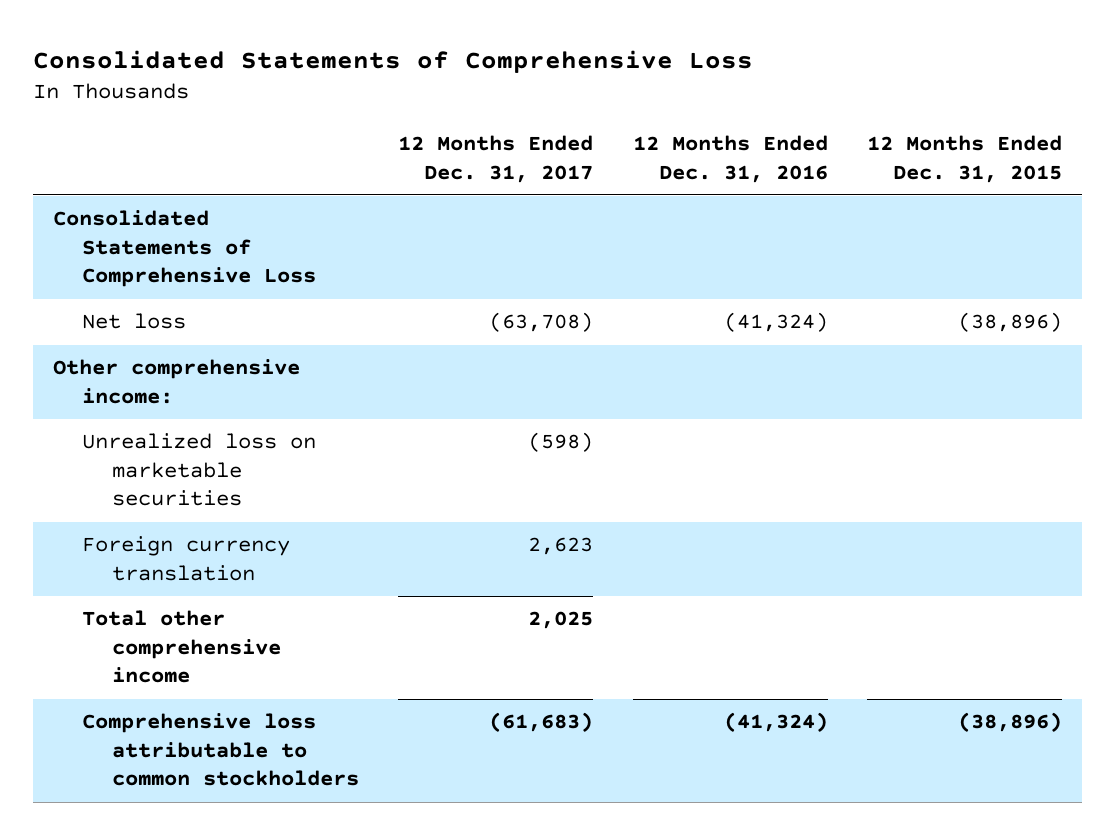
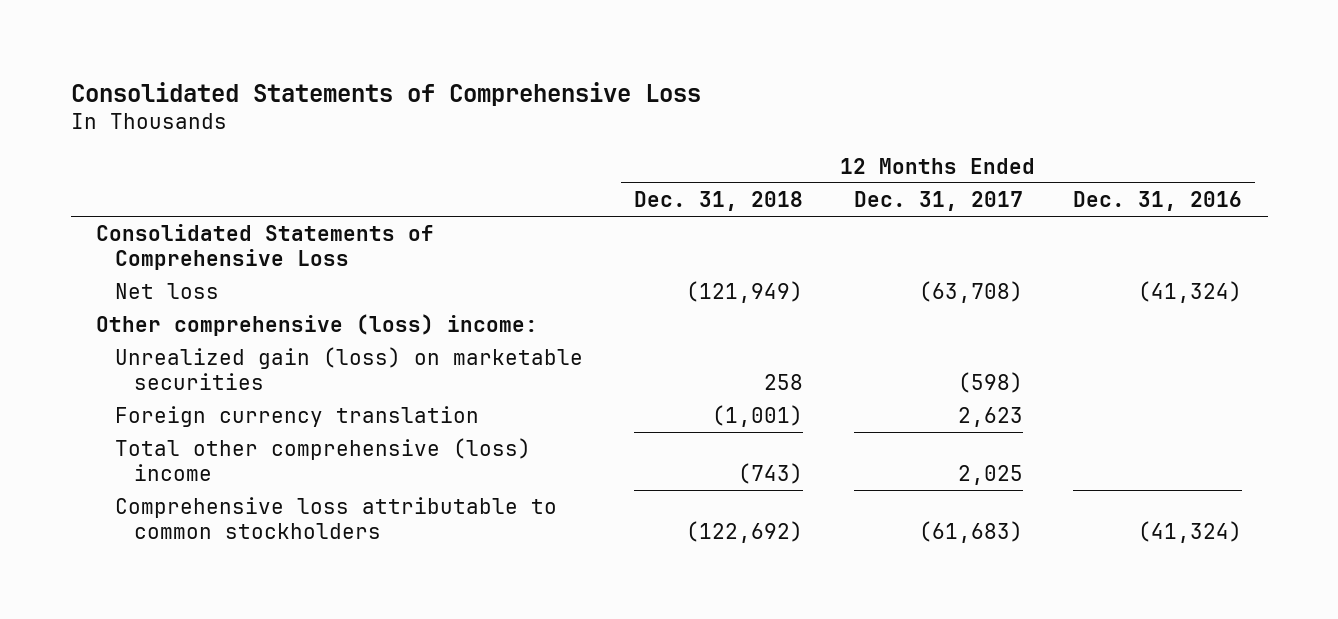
- | 12 Months Ended Dec. 31, 2017 | 12 Months Ended Dec. 31, 2016 | 12 Months Ended Dec. 31, 2015
+ | 12 Months Ended Dec. 31, 2018 | 12 Months Ended Dec. 31, 2017 | 12 Months Ended Dec. 31, 2016
- Other comprehensive income:
- Unrealized loss on marketable securities | (598) | |
+ Other comprehensive (loss) income:
+ Unrealized gain (loss) on marketable securities | 258 | (598) |
- Total other comprehensive income | 2,025 | |
+ Total other comprehensive (loss) income | (743) | 2,025 |

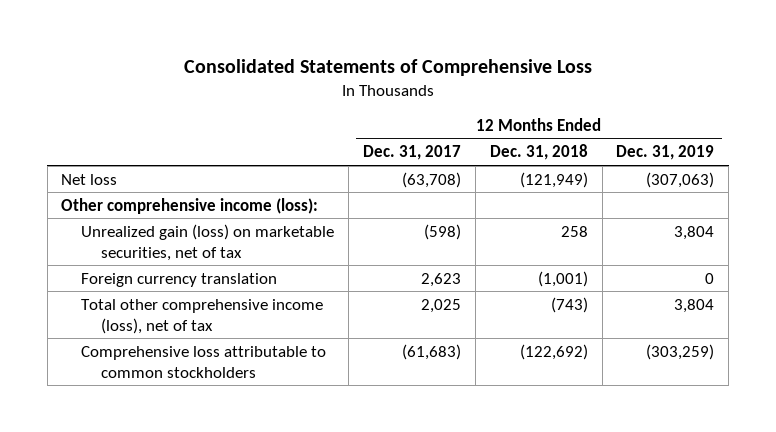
- | 12 Months Ended Dec. 31, 2018 | 12 Months Ended Dec. 31, 2017 | 12 Months Ended Dec. 31, 2016
+ | 12 Months Ended Dec. 31, 2017 | 12 Months Ended Dec. 31, 2018 | 12 Months Ended Dec. 31, 2019
- Consolidated Statements of Comprehensive Loss
- Other comprehensive (loss) income:
- Unrealized gain (loss) on marketable securities | 258 | (598) |
+ Other comprehensive income (loss):
+ Unrealized gain (loss) on marketable securities, net of tax | (598) | 258 | 3,804
- Total other comprehensive (loss) income | (743) | 2,025 |
+ Total other comprehensive income (loss), net of tax | 2,025 | (743) | 3,804

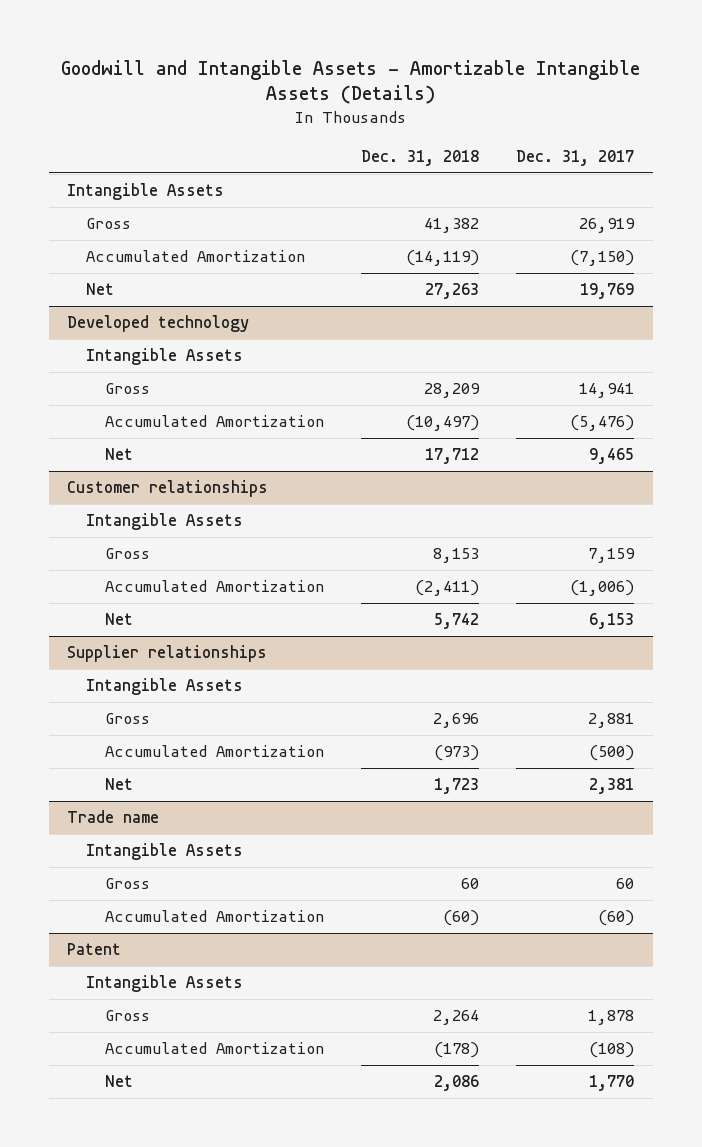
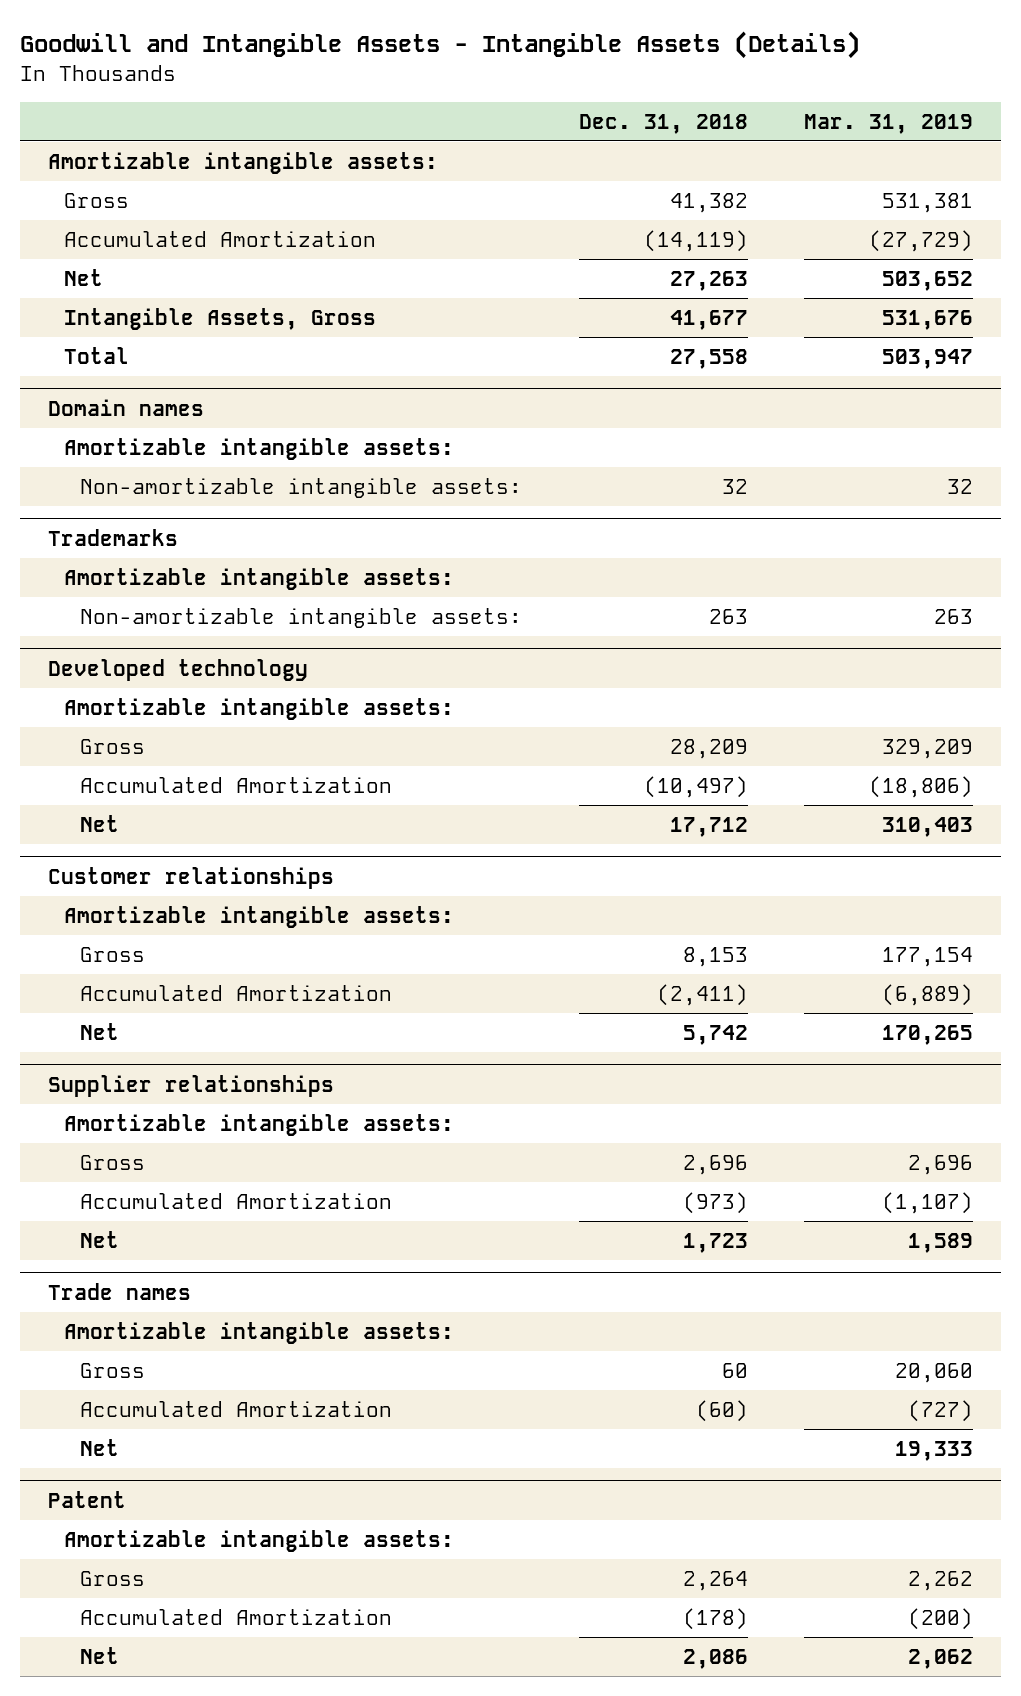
- Goodwill and Intangible Assets - Amortizable Intangible Assets (Details)
+ Goodwill and Intangible Assets - Intangible Assets (Details)
- | Dec. 31, 2018 | Dec. 31, 2017
+ | Dec. 31, 2018 | Mar. 31, 2019
- Intangible Assets
+ Amortizable intangible assets:
+ Intangible Assets, Gross | 41,677 | 531,676
+ Total | 27,558 | 503,947
+ Domain names
+ Amortizable intangible assets:
+ Non-amortizable intangible assets: | 32 | 32
+ Trademarks
+ Amortizable intangible assets:
+ Non-amortizable intangible assets: | 263 | 263
@ Developed technology
- Intangible Assets
+ Amortizable intangible assets:
@ Customer relationships
- Intangible Assets
+ Amortizable intangible assets:
@ Supplier relationships
- Intangible Assets
+ Amortizable intangible assets:
- Trade name
- Intangible Assets
+ Trade names
+ Amortizable intangible assets:
+ Net | | 19,333
@ Patent
- Intangible Assets
+ Amortizable intangible assets:

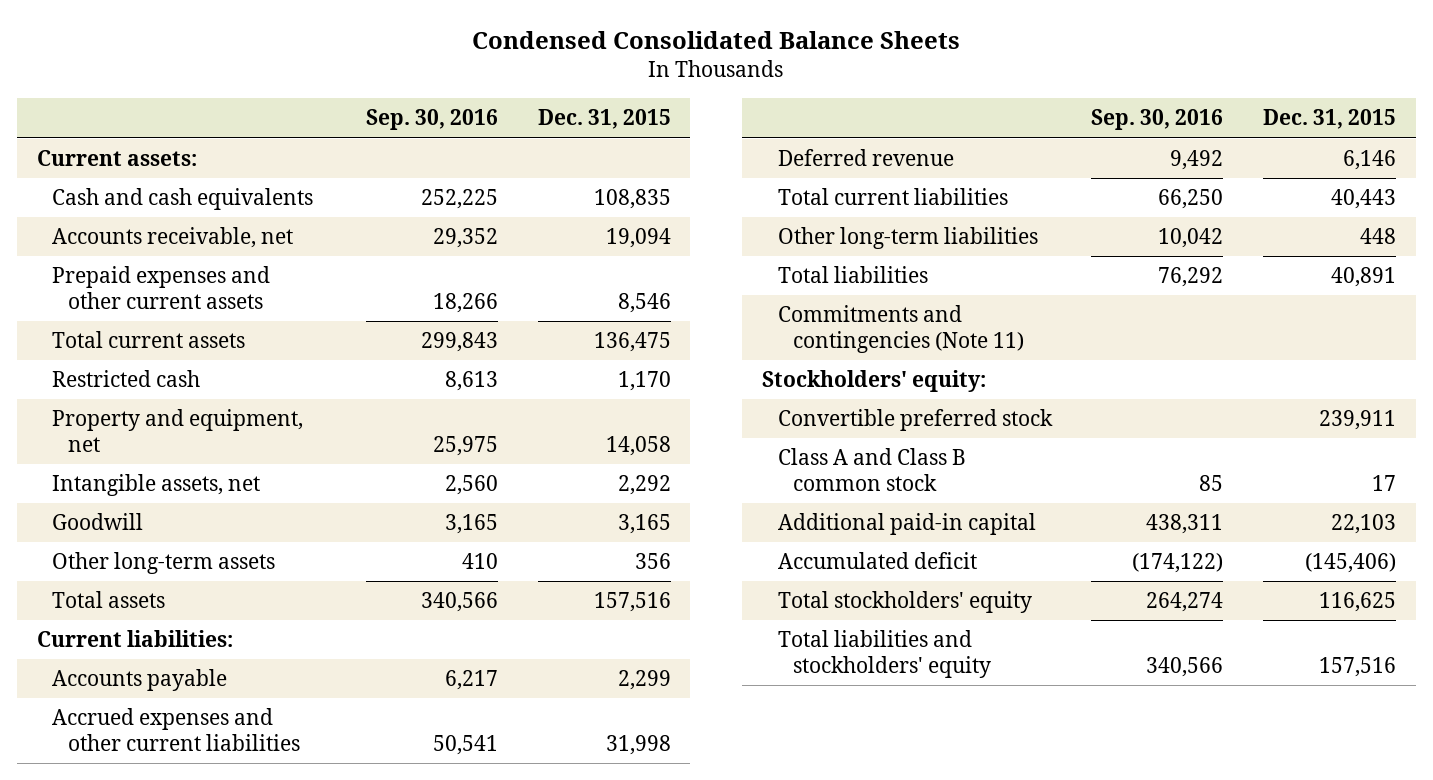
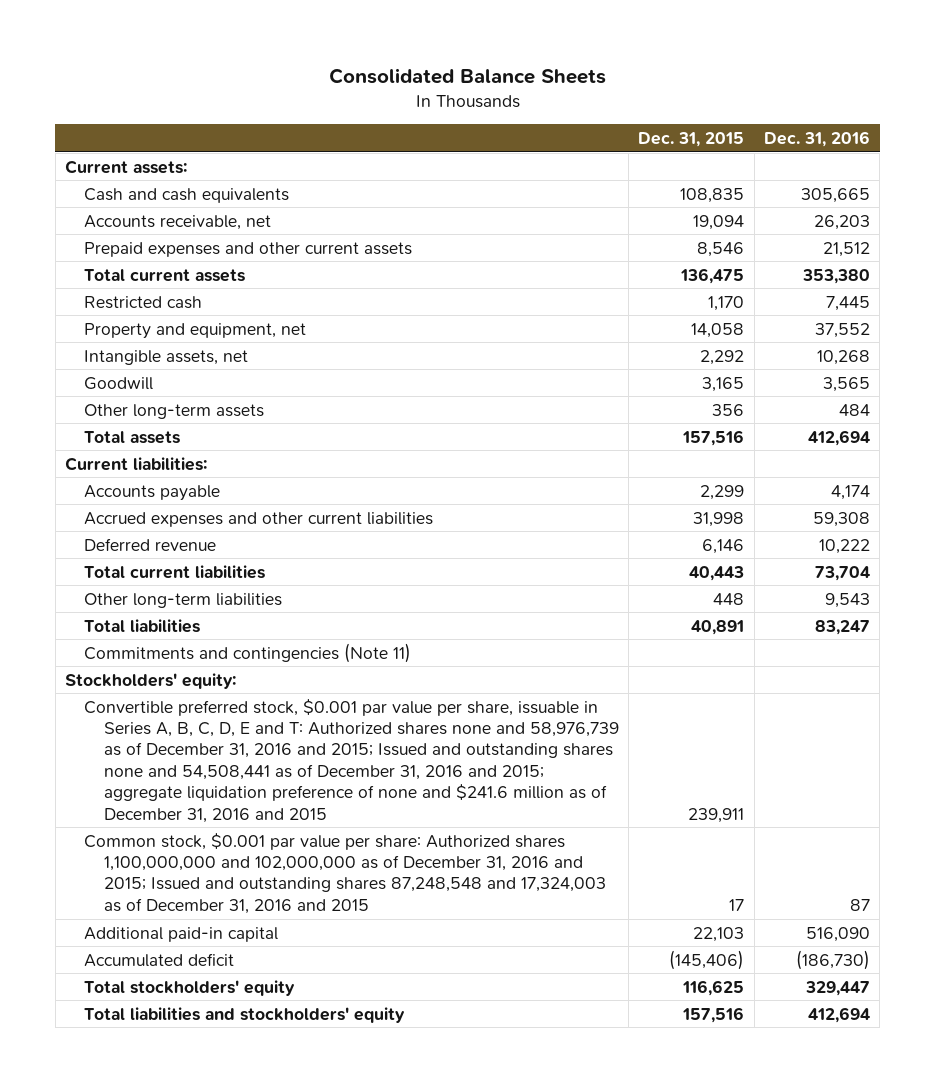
- Condensed Consolidated Balance Sheets
+ Consolidated Balance Sheets
- | Sep. 30, 2016 | Dec. 31, 2015
+ | Dec. 31, 2015 | Dec. 31, 2016
- Convertible preferred stock | | 239,911
- Class A and Class B common stock | 85 | 17
+ Convertible preferred stock, $0.001 par value per share, issuable in Series A, B, C, D, E and T: Authorized shares none and 58,976,739 as of December 31, 2016 and 2015; Issued and outstanding shares none and 54,508,441 as of December 31, 2016 and 2015; aggregate liquidation preference of none and $241.6 million as of December 31, 2016 and 2015 | 239,911 |
+ Common stock, $0.001 par value per share: Authorized shares 1,100,000,000 and 102,000,000 as of December 31, 2016 and 2015; Issued and outstanding shares 87,248,548 and 17,324,003 as of December 31, 2016 and 2015 | 17 | 87

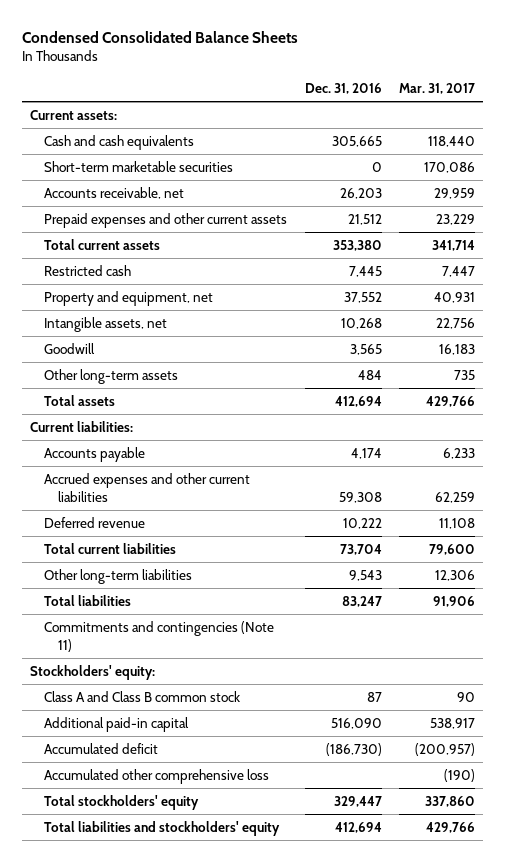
- Consolidated Balance Sheets
+ Condensed Consolidated Balance Sheets
- | Dec. 31, 2015 | Dec. 31, 2016
+ | Dec. 31, 2016 | Mar. 31, 2017
+ Short-term marketable securities | 0 | 170,086
- Convertible preferred stock, $0.001 par value per share, issuable in Series A, B, C, D, E and T: Authorized shares none and 58,976,739 as of December 31, 2016 and 2015; Issued and outstanding shares none and 54,508,441 as of December 31, 2016 and 2015; aggregate liquidation preference of none and $241.6 million as of December 31, 2016 and 2015 | 239,911 |
- Common stock, $0.001 par value per share: Authorized shares 1,100,000,000 and 102,000,000 as of December 31, 2016 and 2015; Issued and outstanding shares 87,248,548 and 17,324,003 as of December 31, 2016 and 2015 | 17 | 87
+ Class A and Class B common stock | 87 | 90
+ Accumulated other comprehensive loss | | (190)

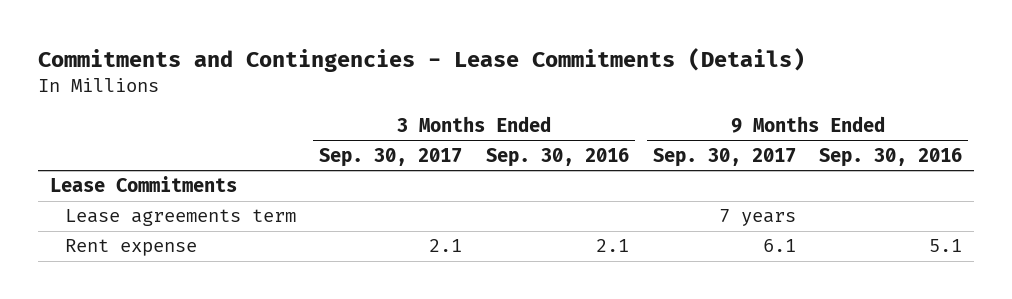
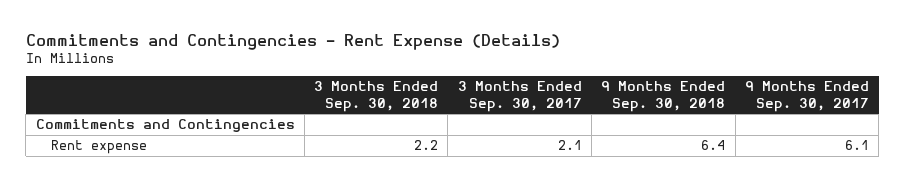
- Commitments and Contingencies - Lease Commitments (Details)
+ Commitments and Contingencies - Rent Expense (Details)
- | 3 Months Ended Sep. 30, 2017 | 3 Months Ended Sep. 30, 2016 | 9 Months Ended Sep. 30, 2017 | 9 Months Ended Sep. 30, 2016
+ | 3 Months Ended Sep. 30, 2018 | 3 Months Ended Sep. 30, 2017 | 9 Months Ended Sep. 30, 2018 | 9 Months Ended Sep. 30, 2017
- Lease Commitments
- Lease agreements term | | | 7 years |
+ Commitments and Contingencies

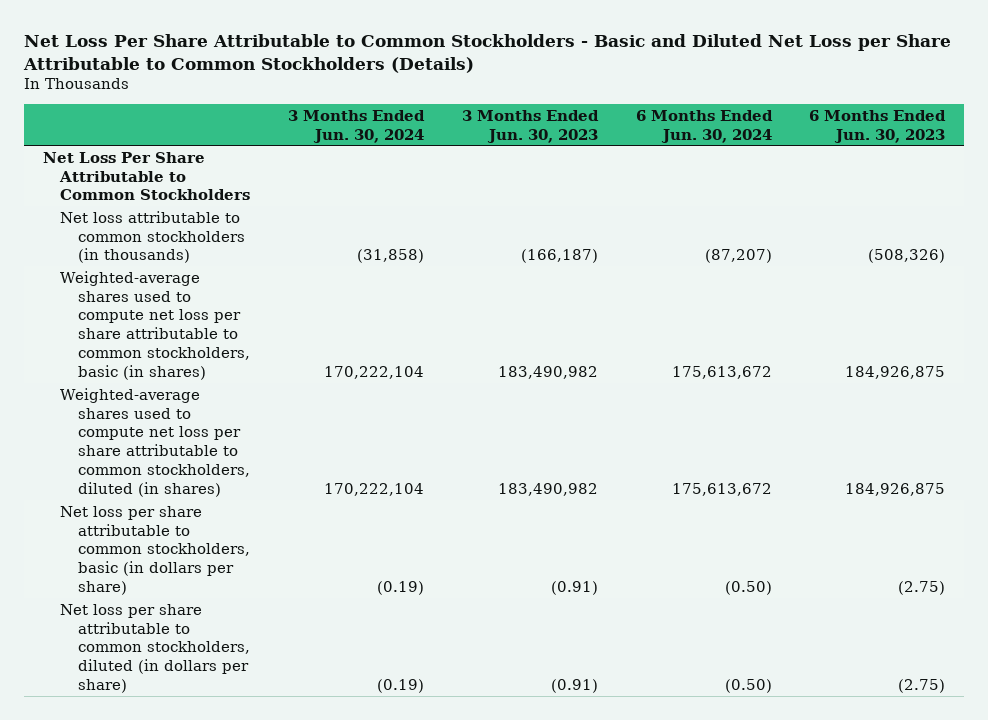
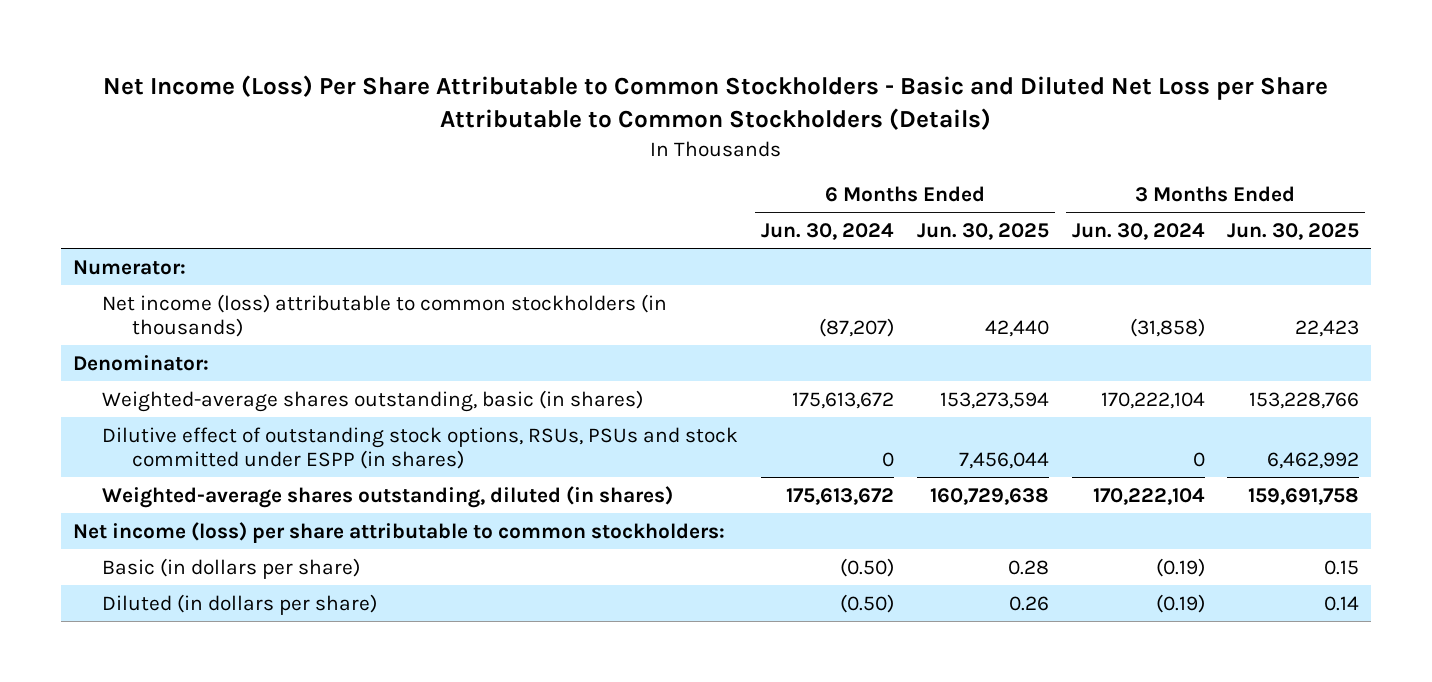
- Net Loss Per Share Attributable to Common Stockholders - Basic and Diluted Net Loss per Share Attributable to Common Stockholders (Details)
+ Net Income (Loss) Per Share Attributable to Common Stockholders - Basic and Diluted Net Loss per Share Attributable to Common Stockholders (Details)
- | 3 Months Ended Jun. 30, 2024 | 3 Months Ended Jun. 30, 2023 | 6 Months Ended Jun. 30, 2024 | 6 Months Ended Jun. 30, 2023
+ | 6 Months Ended Jun. 30, 2024 | 6 Months Ended Jun. 30, 2025 | 3 Months Ended Jun. 30, 2024 | 3 Months Ended Jun. 30, 2025
- Net Loss Per Share Attributable to Common Stockholders
- Net loss attributable to common stockholders (in thousands) | (31,858) | (166,187) | (87,207) | (508,326)
- Weighted-average shares used to compute net loss per share attributable to common stockholders, basic (in shares) | 170,222,104 | 183,490,982 | 175,613,672 | 184,926,875
- Weighted-average shares used to compute net loss per share attributable to common stockholders, diluted (in shares) | 170,222,104 | 183,490,982 | 175,613,672 | 184,926,875
- Net loss per share attributable to common stockholders, basic (in dollars per share) | (0.19) | (0.91) | (0.50) | (2.75)
- Net loss per share attributable to common stockholders, diluted (in dollars per share) | (0.19) | (0.91) | (0.50) | (2.75)
+ Numerator:
+ Net income (loss) attributable to common stockholders (in thousands) | (87,207) | 42,440 | (31,858) | 22,423
+ Denominator:
+ Weighted-average shares outstanding, basic (in shares) | 175,613,672 | 153,273,594 | 170,222,104 | 153,228,766
+ Dilutive effect of outstanding stock options, RSUs, PSUs and stock committed under ESPP (in shares) | 0 | 7,456,044 | 0 | 6,462,992
+ Weighted-average shares outstanding, diluted (in shares) | 175,613,672 | 160,729,638 | 170,222,104 | 159,691,758
+ Net income (loss) per share attributable to common stockholders:
+ Basic (in dollars per share) | (0.50) | 0.28 | (0.19) | 0.15
+ Diluted (in dollars per share) | (0.50) | 0.26 | (0.19) | 0.14

